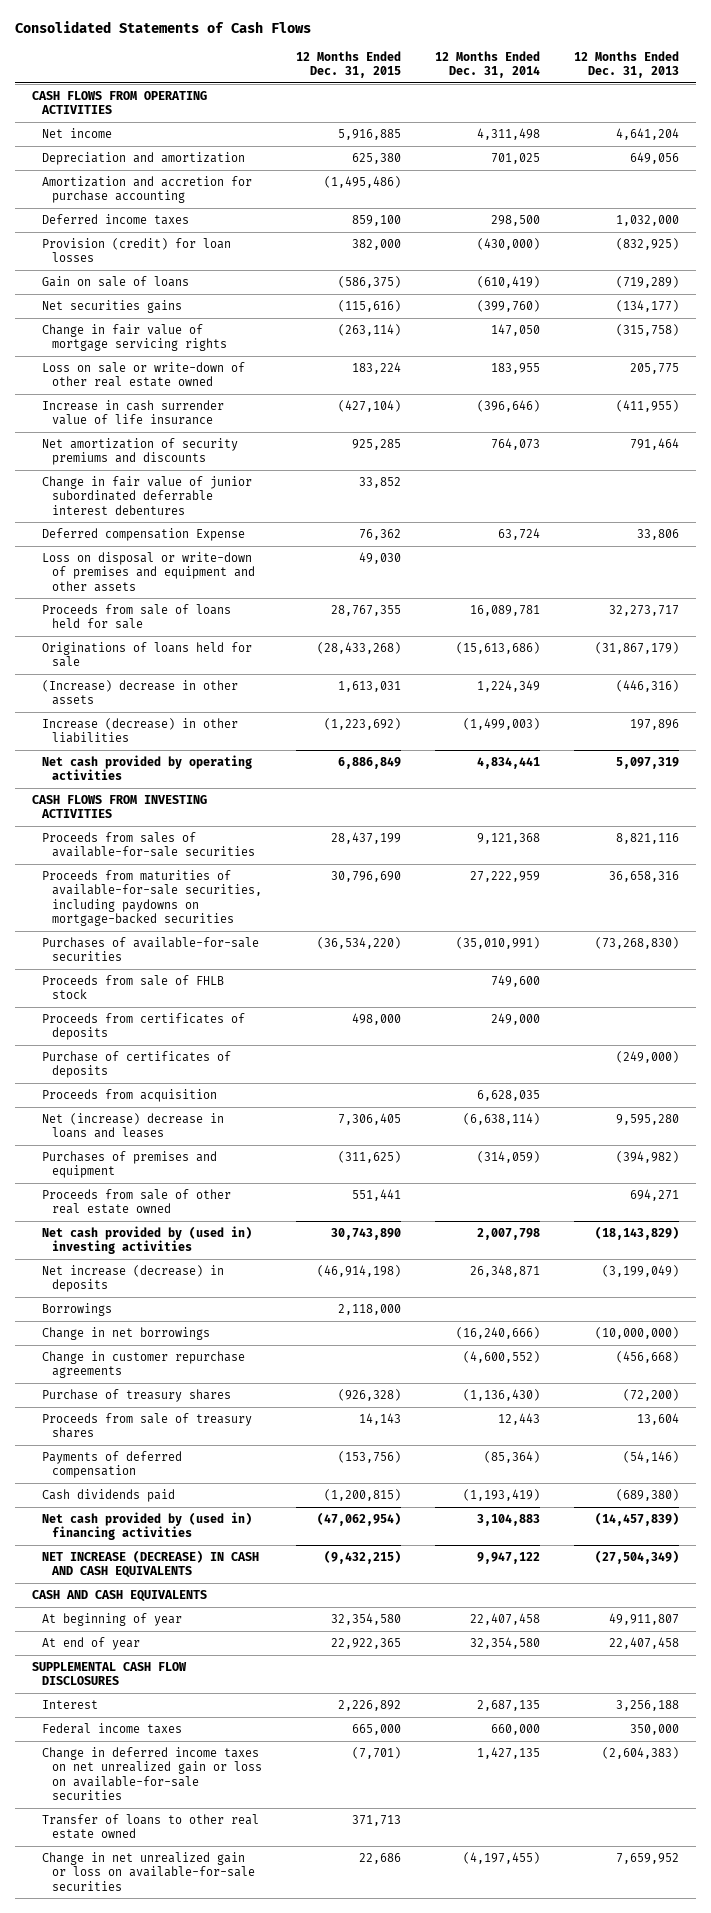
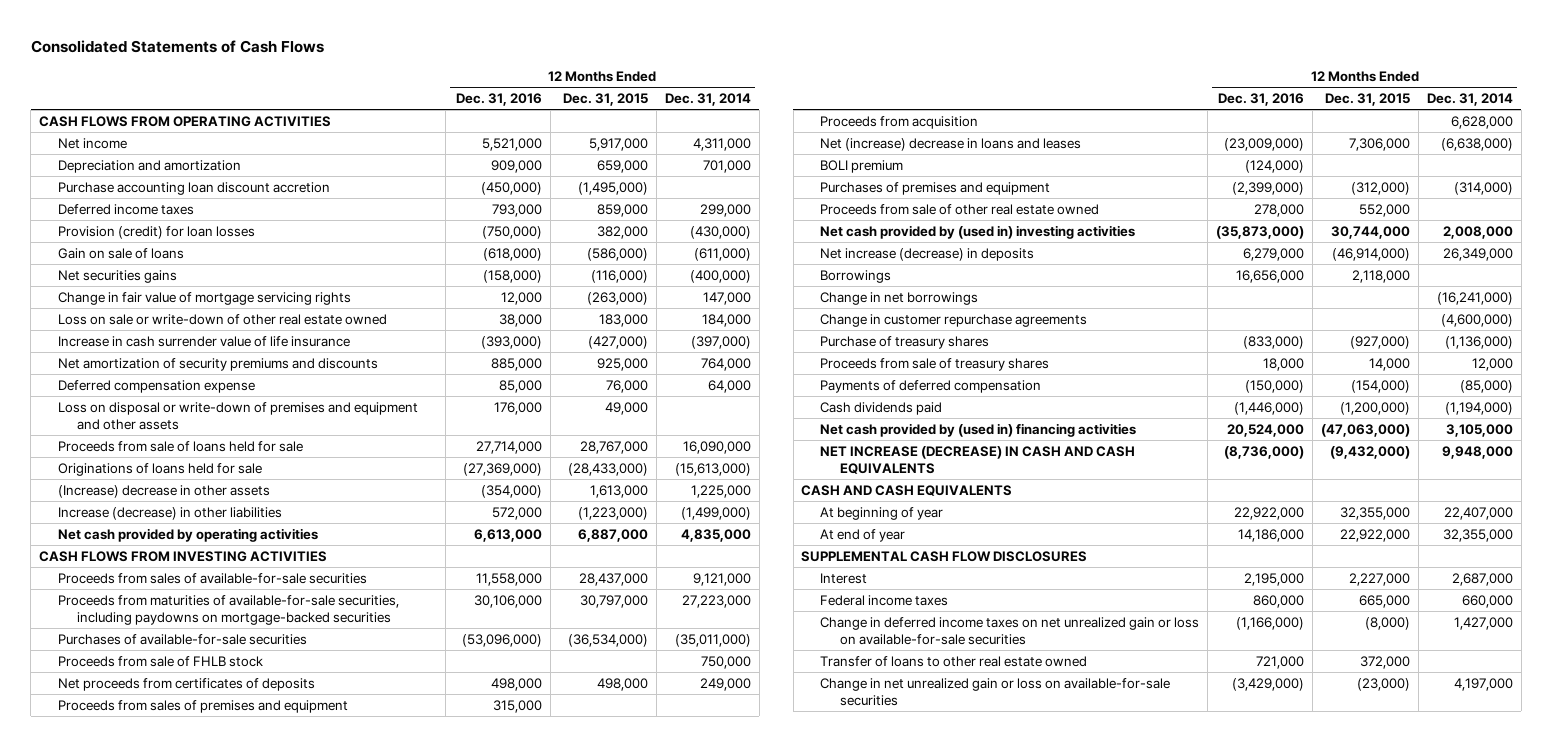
- | 12 Months Ended Dec. 31, 2015 | 12 Months Ended Dec. 31, 2014 | 12 Months Ended Dec. 31, 2013
+ | 12 Months Ended Dec. 31, 2016 | 12 Months Ended Dec. 31, 2015 | 12 Months Ended Dec. 31, 2014
- Net income | 5,916,885 | 4,311,498 | 4,641,204
- Depreciation and amortization | 625,380 | 701,025 | 649,056
- Amortization and accretion for purchase accounting | (1,495,486) | |
- Deferred income taxes | 859,100 | 298,500 | 1,032,000
+ Net income | 5,521,000 | 5,917,000 | 4,311,000
+ Depreciation and amortization | 909,000 | 659,000 | 701,000
+ Purchase accounting loan discount accretion | (450,000) | (1,495,000) |
+ Deferred income taxes | 793,000 | 859,000 | 299,000
- Gain on sale of loans | (586,375) | (610,419) | (719,289)
- Net securities gains | (115,616) | (399,760) | (134,177)
- Change in fair value of mortgage servicing rights | (263,114) | 147,050 | (315,758)
- Loss on sale or write-down of other real estate owned | 183,224 | 183,955 | 205,775
- Increase in cash surrender value of life insurance | (427,104) | (396,646) | (411,955)
- Net amortization of security premiums and discounts | 925,285 | 764,073 | 791,464
- Change in fair value of junior subordinated deferrable interest debentures | 33,852 | |
- Deferred compensation Expense | 76,362 | 63,724 | 33,806
- Loss on disposal or write-down of premises and equipment and other assets | 49,030 | |
- Proceeds from sale of loans held for sale | 28,767,355 | 16,089,781 | 32,273,717
- Originations of loans held for sale | (28,433,268) | (15,613,686) | (31,867,179)
- (Increase) decrease in other assets | 1,613,031 | 1,224,349 | (446,316)
- Increase (decrease) in other liabilities | (1,223,692) | (1,499,003) | 197,896
- Net cash provided by operating activities | 6,886,849 | 4,834,441 | 5,097,319
+ Gain on sale of loans | (618,000) | (586,000) | (611,000)
+ Net securities gains | (158,000) | (116,000) | (400,000)
+ Change in fair value of mortgage servicing rights | 12,000 | (263,000) | 147,000
+ Loss on sale or write-down of other real estate owned | 38,000 | 183,000 | 184,000
+ Increase in cash surrender value of life insurance | (393,000) | (427,000) | (397,000)
+ Net amortization of security premiums and discounts | 885,000 | 925,000 | 764,000
+ Deferred compensation expense | 85,000 | 76,000 | 64,000
+ Loss on disposal or write-down of premises and equipment and other assets | 176,000 | 49,000 |
+ Proceeds from sale of loans held for sale | 27,714,000 | 28,767,000 | 16,090,000
+ Originations of loans held for sale | (27,369,000) | (28,433,000) | (15,613,000)
+ (Increase) decrease in other assets | (354,000) | 1,613,000 | 1,225,000
+ Increase (decrease) in other liabilities | 572,000 | (1,223,000) | (1,499,000)
+ Net cash provided by operating activities | 6,613,000 | 6,887,000 | 4,835,000
- Proceeds from sales of available-for-sale securities | 28,437,199 | 9,121,368 | 8,821,116
- Proceeds from maturities of available-for-sale securities, including paydowns on mortgage-backed securities | 30,796,690 | 27,222,959 | 36,658,316
- Purchases of available-for-sale securities | (36,534,220) | (35,010,991) | (73,268,830)
- Proceeds from sale of FHLB stock | | 749,600 |
- Proceeds from certificates of deposits | 498,000 | 249,000 |
- Purchase of certificates of deposits | | | (249,000)
- Proceeds from acquisition | | 6,628,035 |
- Net (increase) decrease in loans and leases | 7,306,405 | (6,638,114) | 9,595,280
- Purchases of premises and equipment | (311,625) | (314,059) | (394,982)
- Proceeds from sale of other real estate owned | 551,441 | | 694,271
- Net cash provided by (used in) investing activities | 30,743,890 | 2,007,798 | (18,143,829)
- Net increase (decrease) in deposits | (46,914,198) | 26,348,871 | (3,199,049)
+ Proceeds from sales of available-for-sale securities | 11,558,000 | 28,437,000 | 9,121,000
+ Proceeds from maturities of available-for-sale securities, including paydowns on mortgage-backed securities | 30,106,000 | 30,797,000 | 27,223,000
+ Purchases of available-for-sale securities | (53,096,000) | (36,534,000) | (35,011,000)
+ Proceeds from sale of FHLB stock | | | 750,000
+ Net proceeds from certificates of deposits | 498,000 | 498,000 | 249,000
+ Proceeds from sales of premises and equipment | 315,000 | |
+ Proceeds from acquisition | | | 6,628,000
+ Net (increase) decrease in loans and leases | (23,009,000) | 7,306,000 | (6,638,000)
+ BOLI premium | (124,000) | |
+ Purchases of premises and equipment | (2,399,000) | (312,000) | (314,000)
+ Proceeds from sale of other real estate owned | 278,000 | 552,000 |
+ Net cash provided by (used in) investing activities | (35,873,000) | 30,744,000 | 2,008,000
+ Net increase (decrease) in deposits | 6,279,000 | (46,914,000) | 26,349,000
- Change in net borrowings | | (16,240,666) | (10,000,000)
- Change in customer repurchase agreements | | (4,600,552) | (456,668)
- Purchase of treasury shares | (926,328) | (1,136,430) | (72,200)
- Proceeds from sale of treasury shares | 14,143 | 12,443 | 13,604
- Payments of deferred compensation | (153,756) | (85,364) | (54,146)
- Cash dividends paid | (1,200,815) | (1,193,419) | (689,380)
- Net cash provided by (used in) financing activities | (47,062,954) | 3,104,883 | (14,457,839)
- NET INCREASE (DECREASE) IN CASH AND CASH EQUIVALENTS | (9,432,215) | 9,947,122 | (27,504,349)
+ Change in net borrowings | | | (16,241,000)
+ Change in customer repurchase agreements | | | (4,600,000)
+ Purchase of treasury shares | (833,000) | (927,000) | (1,136,000)
+ Proceeds from sale of treasury shares | 18,000 | 14,000 | 12,000
+ Payments of deferred compensation | (150,000) | (154,000) | (85,000)
+ Cash dividends paid | (1,446,000) | (1,200,000) | (1,194,000)
+ Net cash provided by (used in) financing activities | 20,524,000 | (47,063,000) | 3,105,000
+ NET INCREASE (DECREASE) IN CASH AND CASH EQUIVALENTS | (8,736,000) | (9,432,000) | 9,948,000
- At beginning of year | 32,354,580 | 22,407,458 | 49,911,807
- At end of year | 22,922,365 | 32,354,580 | 22,407,458
+ At beginning of year | 22,922,000 | 32,355,000 | 22,407,000
+ At end of year | 14,186,000 | 22,922,000 | 32,355,000
- Interest | 2,226,892 | 2,687,135 | 3,256,188
+ Interest | 2,195,000 | 2,227,000 | 2,687,000
- Change in deferred income taxes on net unrealized gain or loss on available-for-sale securities | (7,701) | 1,427,135 | (2,604,383)
- Transfer of loans to other real estate owned | 371,713 | |
- Change in net unrealized gain or loss on available-for-sale securities | 22,686 | (4,197,455) | 7,659,952
+ Change in deferred income taxes on net unrealized gain or loss on available-for-sale securities | (1,166,000) | (8,000) | 1,427,000
+ Transfer of loans to other real estate owned | 721,000 | 372,000 |
+ Change in net unrealized gain or loss on available-for-sale securities | (3,429,000) | (23,000) | 4,197,000

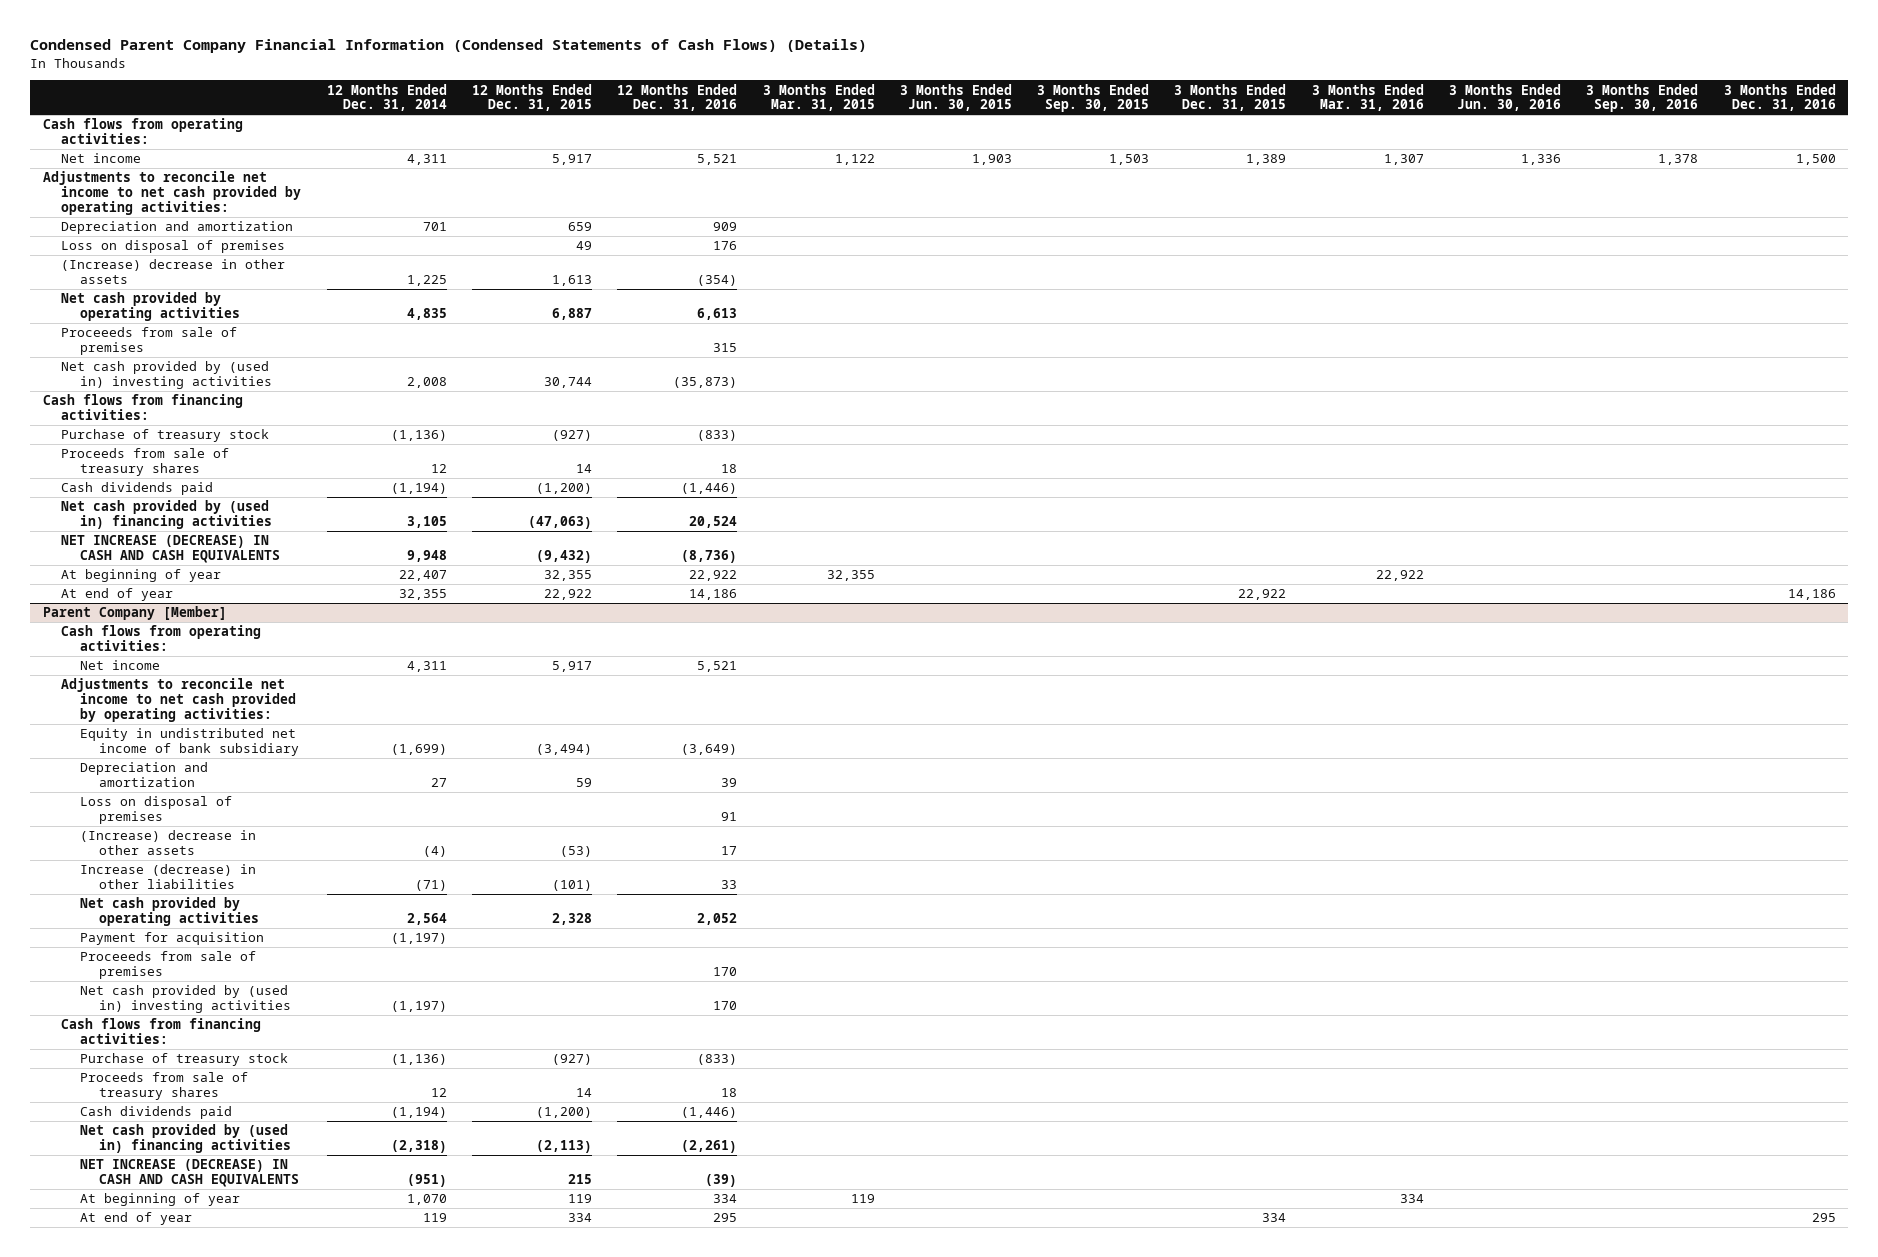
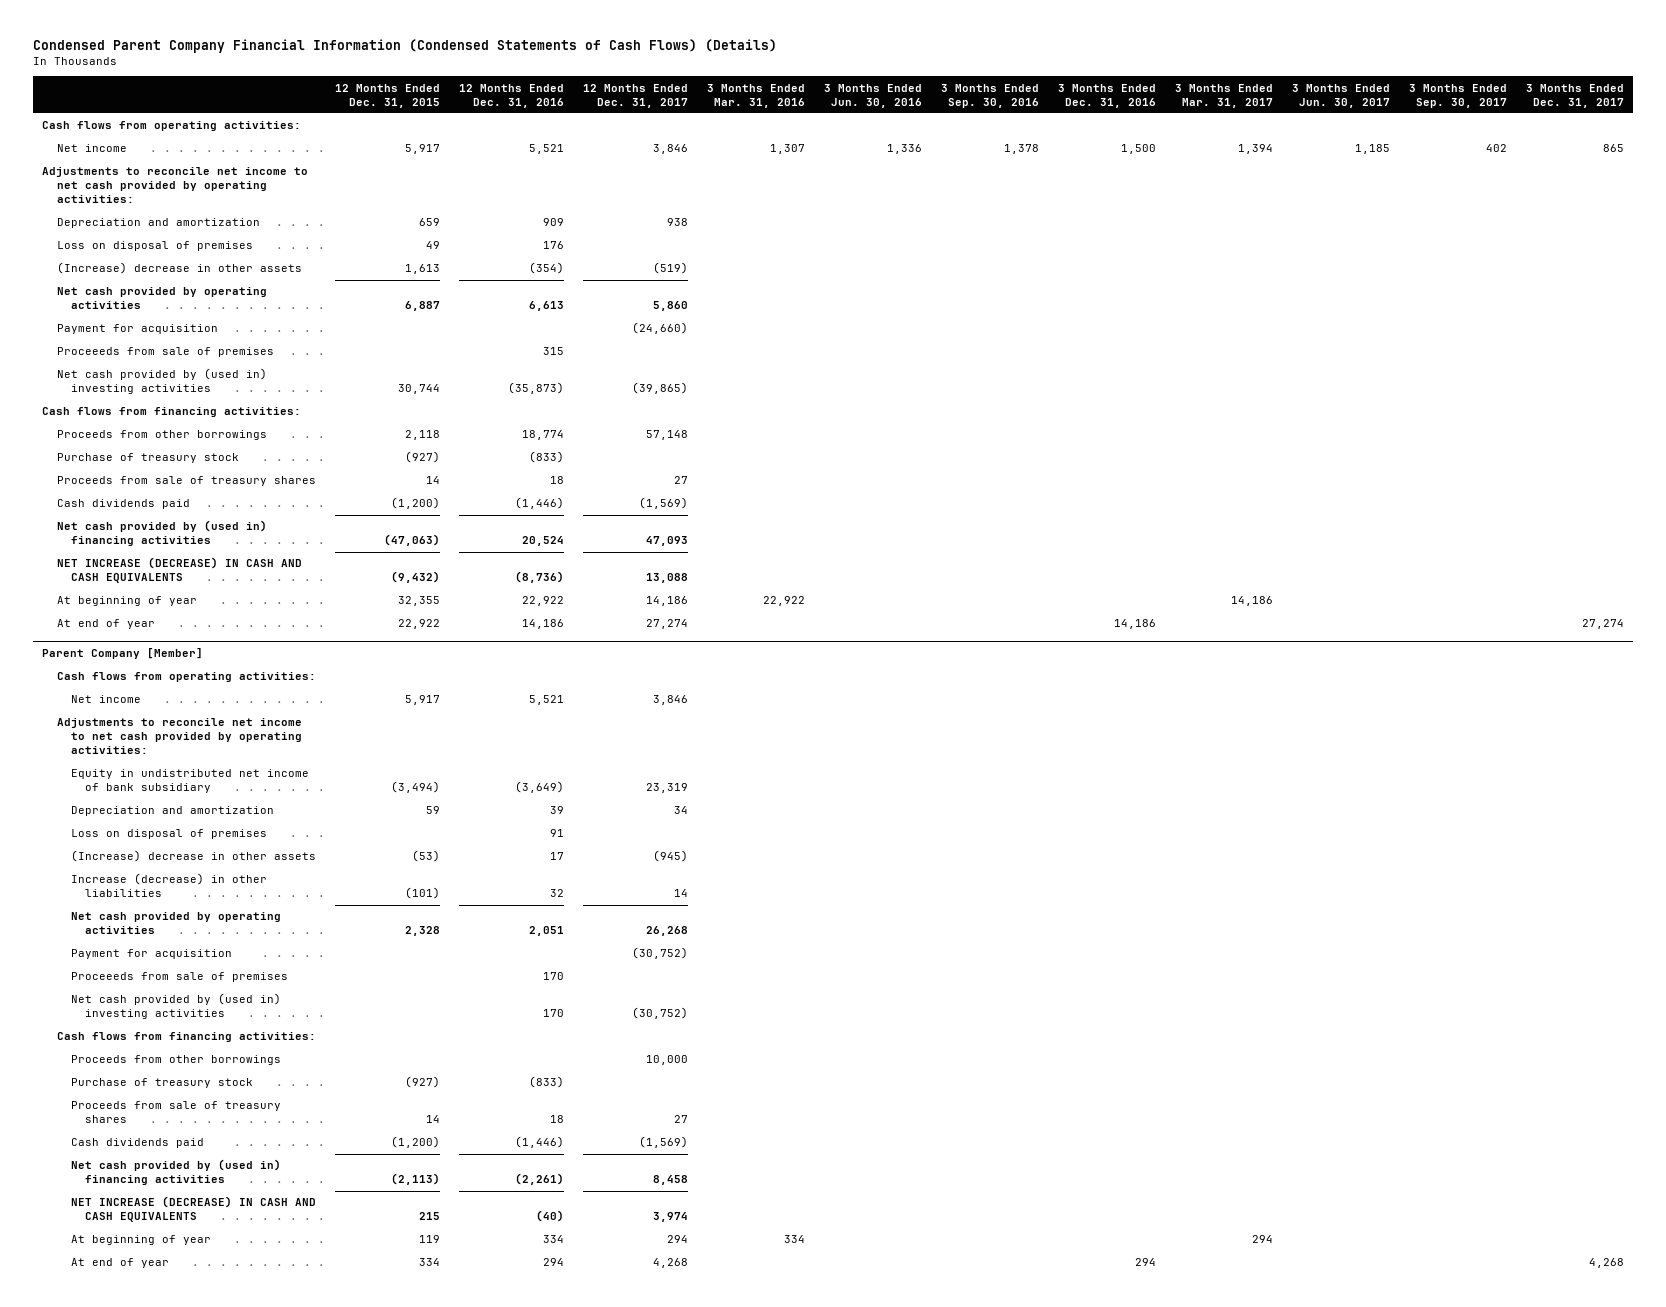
- | 12 Months Ended Dec. 31, 2014 | 12 Months Ended Dec. 31, 2015 | 12 Months Ended Dec. 31, 2016 | 3 Months Ended Mar. 31, 2015 | 3 Months Ended Jun. 30, 2015 | 3 Months Ended Sep. 30, 2015 | 3 Months Ended Dec. 31, 2015 | 3 Months Ended Mar. 31, 2016 | 3 Months Ended Jun. 30, 2016 | 3 Months Ended Sep. 30, 2016 | 3 Months Ended Dec. 31, 2016
+ | 12 Months Ended Dec. 31, 2015 | 12 Months Ended Dec. 31, 2016 | 12 Months Ended Dec. 31, 2017 | 3 Months Ended Mar. 31, 2016 | 3 Months Ended Jun. 30, 2016 | 3 Months Ended Sep. 30, 2016 | 3 Months Ended Dec. 31, 2016 | 3 Months Ended Mar. 31, 2017 | 3 Months Ended Jun. 30, 2017 | 3 Months Ended Sep. 30, 2017 | 3 Months Ended Dec. 31, 2017
+ Payment for acquisition | | | (24,660) | | | | | | | |
+ Proceeds from other borrowings | 2,118 | 18,774 | 57,148 | | | | | | | |
@ Parent Company [Member]
- Increase (decrease) in other liabilities | (71) | (101) | 33 | | | | | | | |
- Net cash provided by operating activities | 2,564 | 2,328 | 2,052 | | | | | | | |
+ Increase (decrease) in other liabilities | (101) | 32 | 14 | | | | | | | |
+ Net cash provided by operating activities | 2,328 | 2,051 | 26,268 | | | | | | | |
+ Proceeds from other borrowings | | | 10,000 | | | | | | | |
- NET INCREASE (DECREASE) IN CASH AND CASH EQUIVALENTS | (951) | 215 | (39) | | | | | | | |
+ NET INCREASE (DECREASE) IN CASH AND CASH EQUIVALENTS | 215 | (40) | 3,974 | | | | | | | |
- At end of year | 119 | 334 | 295 | | | | 334 | | | | 295
+ At end of year | 334 | 294 | 4,268 | | | | 294 | | | | 4,268

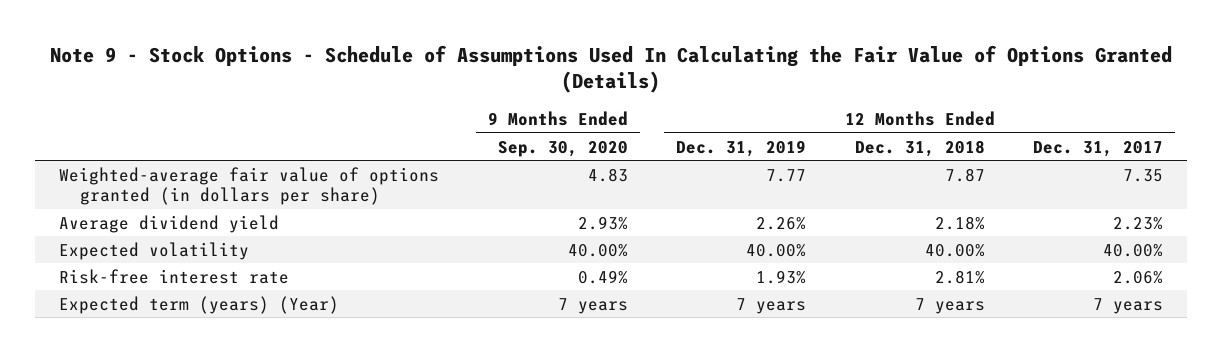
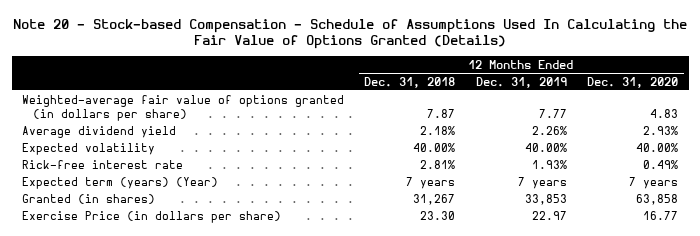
- Note 9 - Stock Options - Schedule of Assumptions Used In Calculating the Fair Value of Options Granted (Details)
+ Note 20 - Stock-based Compensation - Schedule of Assumptions Used In Calculating the Fair Value of Options Granted (Details)
- | 9 Months Ended Sep. 30, 2020 | 12 Months Ended Dec. 31, 2019 | 12 Months Ended Dec. 31, 2018 | 12 Months Ended Dec. 31, 2017
+ | 12 Months Ended Dec. 31, 2018 | 12 Months Ended Dec. 31, 2019 | 12 Months Ended Dec. 31, 2020
- Risk-free interest rate | 0.49% | 1.93% | 2.81% | 2.06%
+ Rick-free interest rate | 2.81% | 1.93% | 0.49%
+ Granted (in shares) | 31,267 | 33,853 | 63,858
+ Exercise Price (in dollars per share) | 23.30 | 22.97 | 16.77

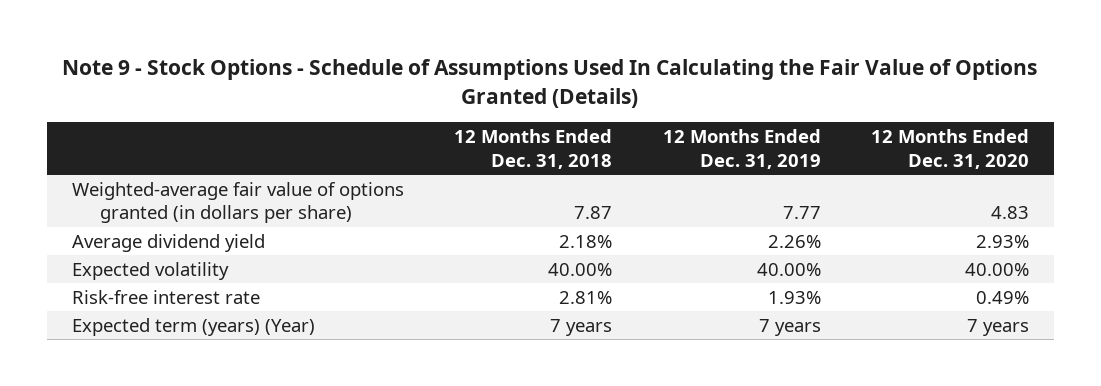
- Note 20 - Stock-based Compensation - Schedule of Assumptions Used In Calculating the Fair Value of Options Granted (Details)
+ Note 9 - Stock Options - Schedule of Assumptions Used In Calculating the Fair Value of Options Granted (Details)
- Rick-free interest rate | 2.81% | 1.93% | 0.49%
+ Risk-free interest rate | 2.81% | 1.93% | 0.49%
- Granted (in shares) | 31,267 | 33,853 | 63,858
- Exercise Price (in dollars per share) | 23.30 | 22.97 | 16.77

